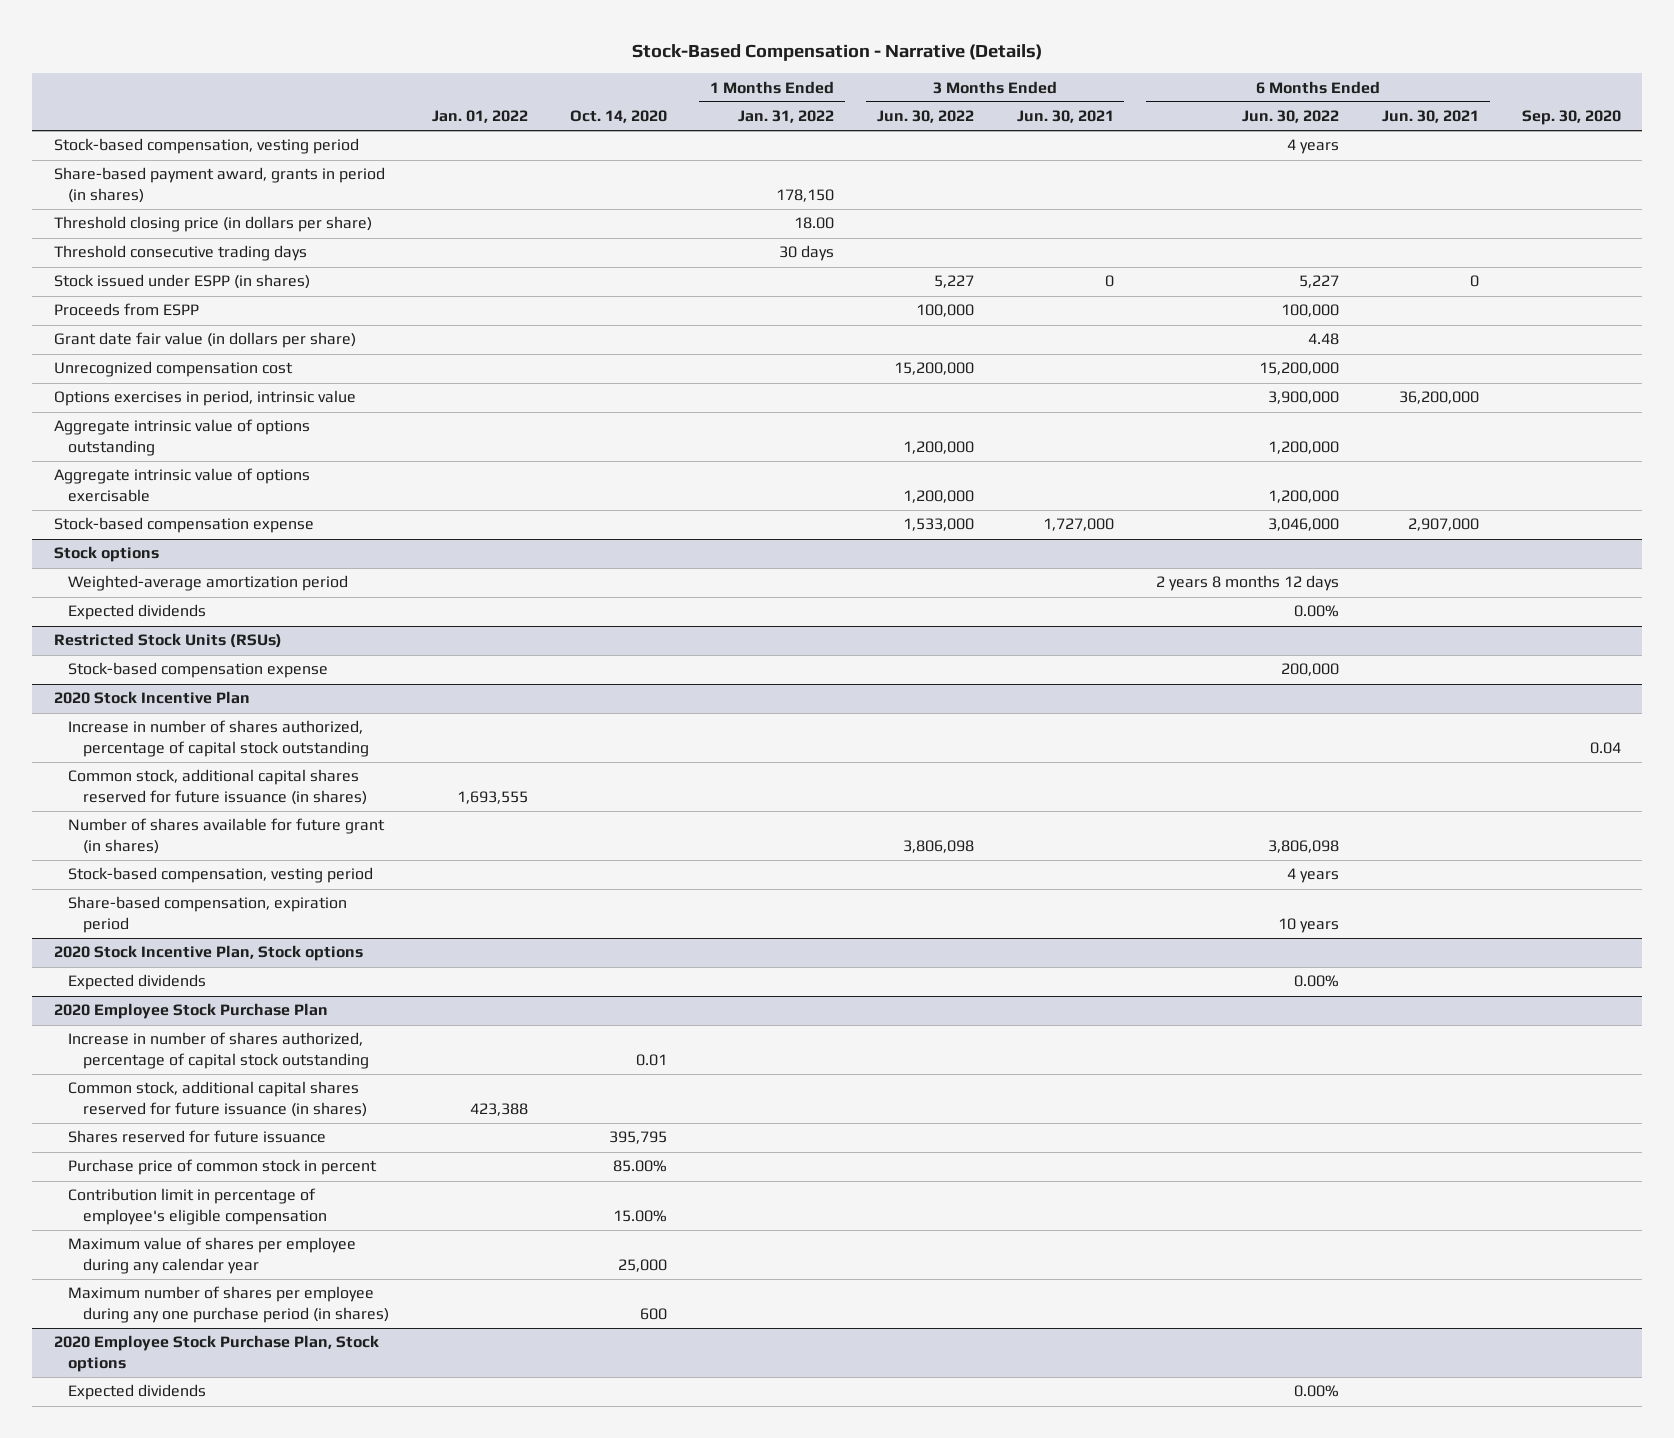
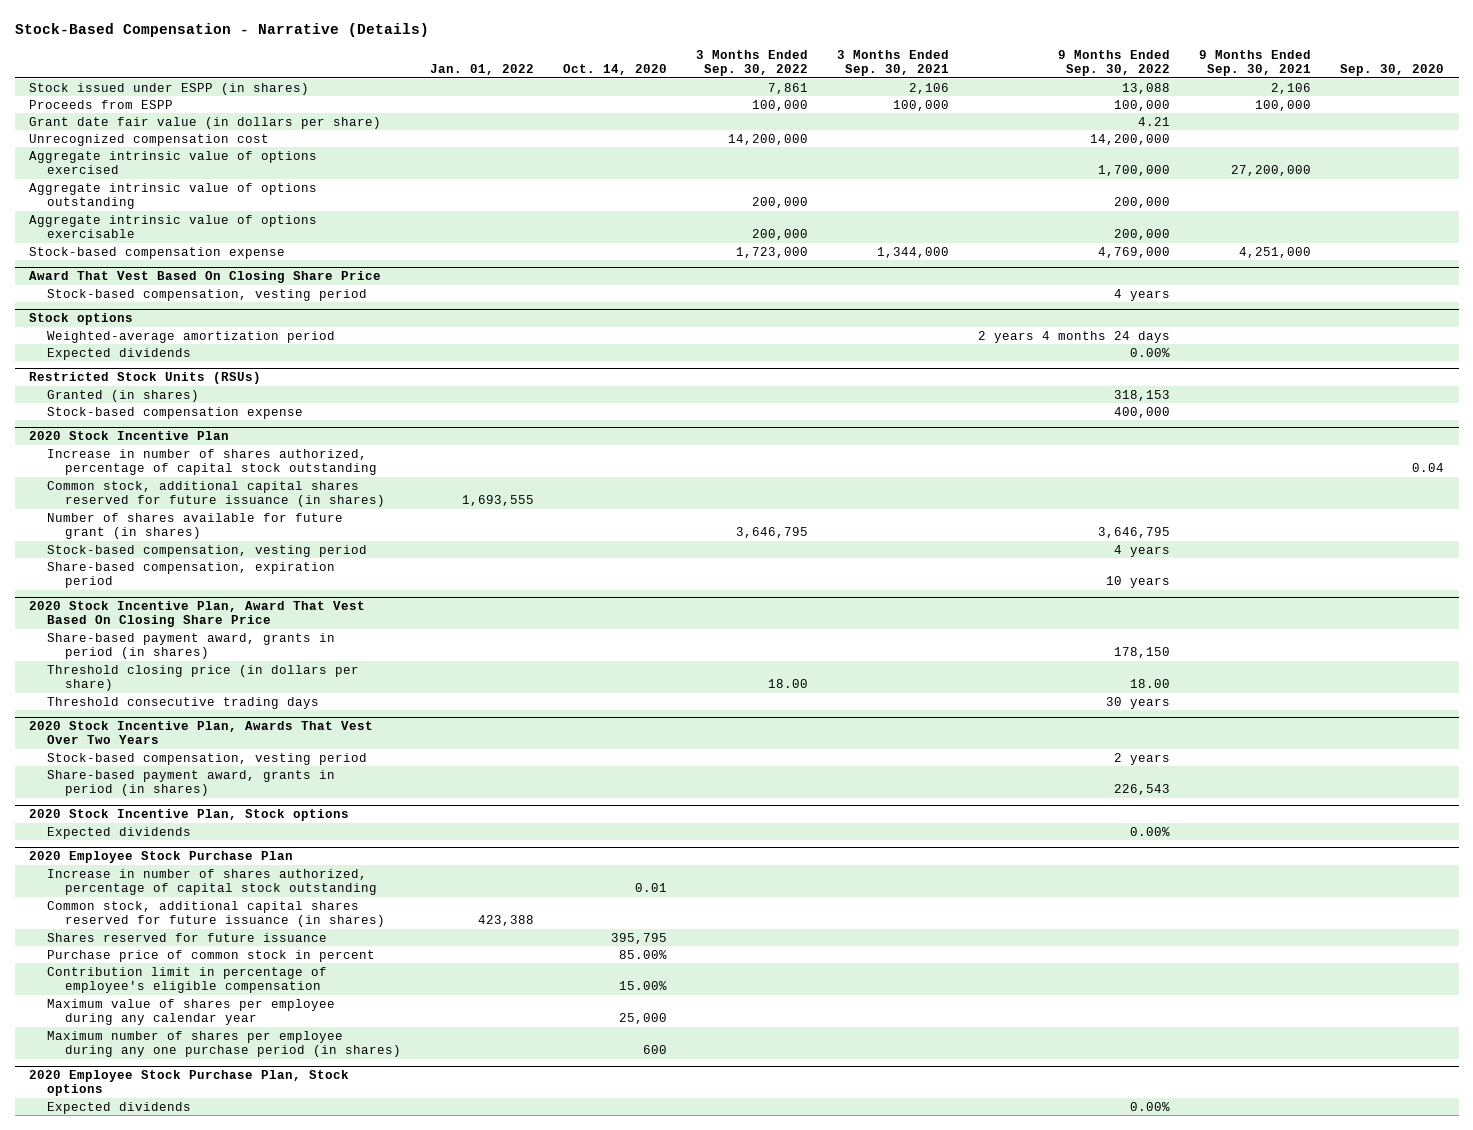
- | Jan. 01, 2022 | Oct. 14, 2020 | 1 Months Ended Jan. 31, 2022 | 3 Months Ended Jun. 30, 2022 | 3 Months Ended Jun. 30, 2021 | 6 Months Ended Jun. 30, 2022 | 6 Months Ended Jun. 30, 2021 | Sep. 30, 2020
+ | Jan. 01, 2022 | Oct. 14, 2020 | 3 Months Ended Sep. 30, 2022 | 3 Months Ended Sep. 30, 2021 | 9 Months Ended Sep. 30, 2022 | 9 Months Ended Sep. 30, 2021 | Sep. 30, 2020
- Stock-based compensation, vesting period | | | | | | 4 years | |
- Share-based payment award, grants in period (in shares) | | | 178,150 | | | | |
- Threshold closing price (in dollars per share) | | | 18.00 | | | | |
- Threshold consecutive trading days | | | 30 days | | | | |
- Options exercises in period, intrinsic value | | | | | | 3,900,000 | 36,200,000 |
+ Aggregate intrinsic value of options exercised | | | | | 1,700,000 | 27,200,000 |
+ Award That Vest Based On Closing Share Price
+ Stock-based compensation, vesting period | | | | | 4 years | |
@ Restricted Stock Units (RSUs)
+ Granted (in shares) | | | | | 318,153 | |
+ 2020 Stock Incentive Plan, Award That Vest Based On Closing Share Price
+ Share-based payment award, grants in period (in shares) | | | | | 178,150 | |
+ Threshold closing price (in dollars per share) | | | 18.00 | | 18.00 | |
+ Threshold consecutive trading days | | | | | 30 years | |
+ 2020 Stock Incentive Plan, Awards That Vest Over Two Years
+ Stock-based compensation, vesting period | | | | | 2 years | |
+ Share-based payment award, grants in period (in shares) | | | | | 226,543 | |

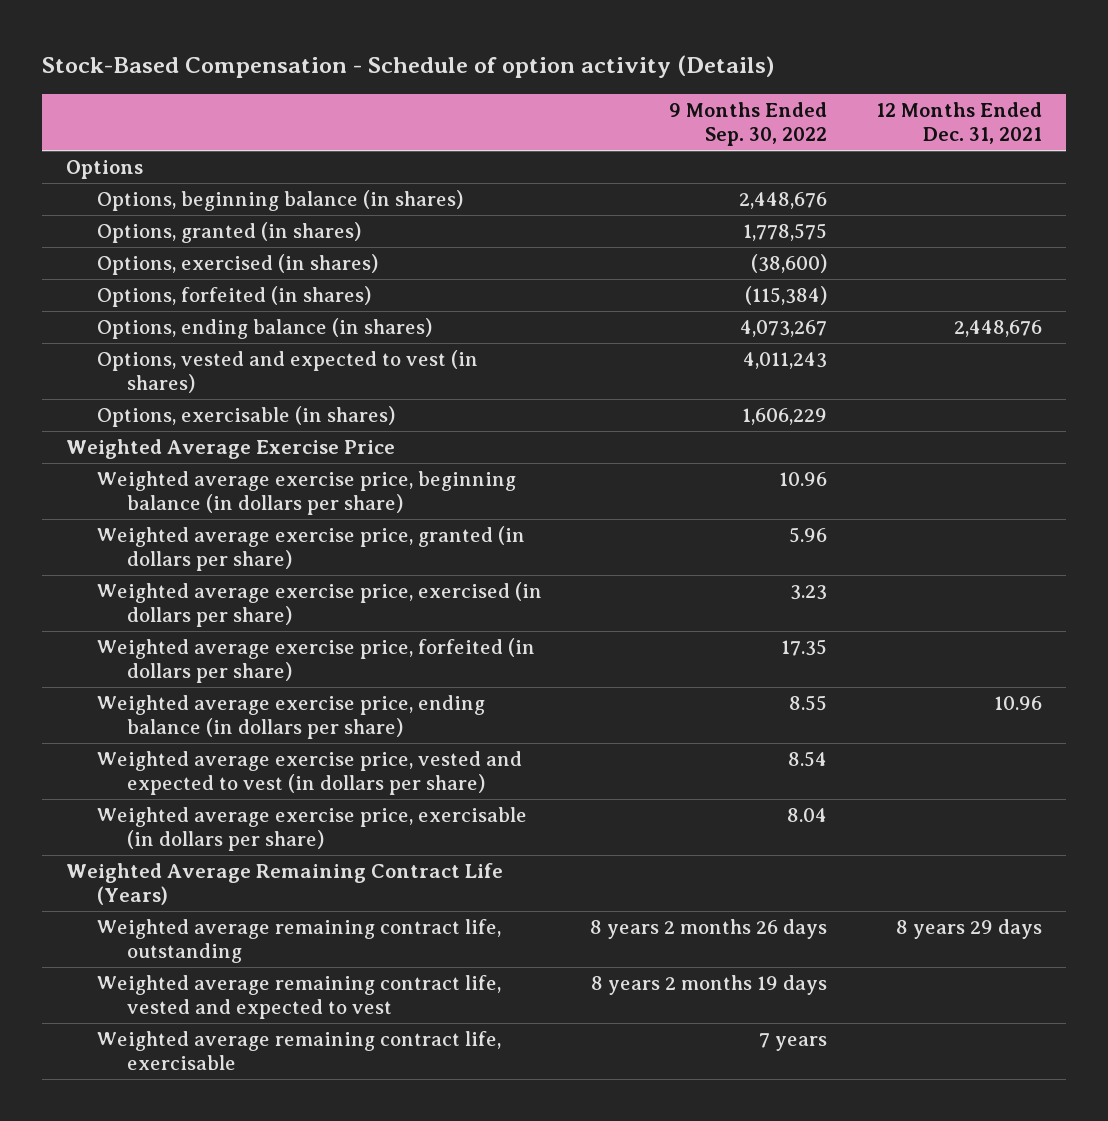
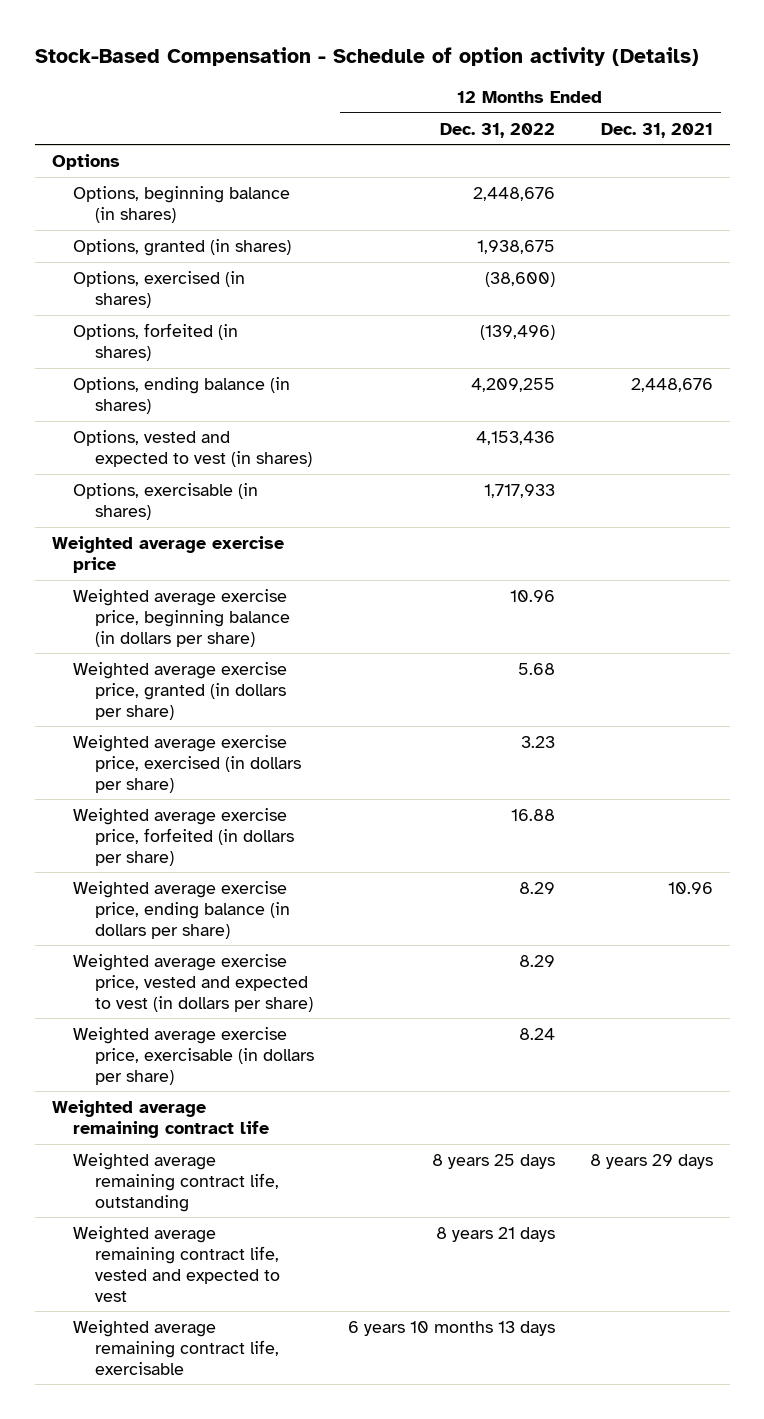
- | 9 Months Ended Sep. 30, 2022 | 12 Months Ended Dec. 31, 2021
+ | 12 Months Ended Dec. 31, 2022 | 12 Months Ended Dec. 31, 2021
- Weighted Average Exercise Price
+ Weighted average exercise price
- Weighted Average Remaining Contract Life (Years)
+ Weighted average remaining contract life

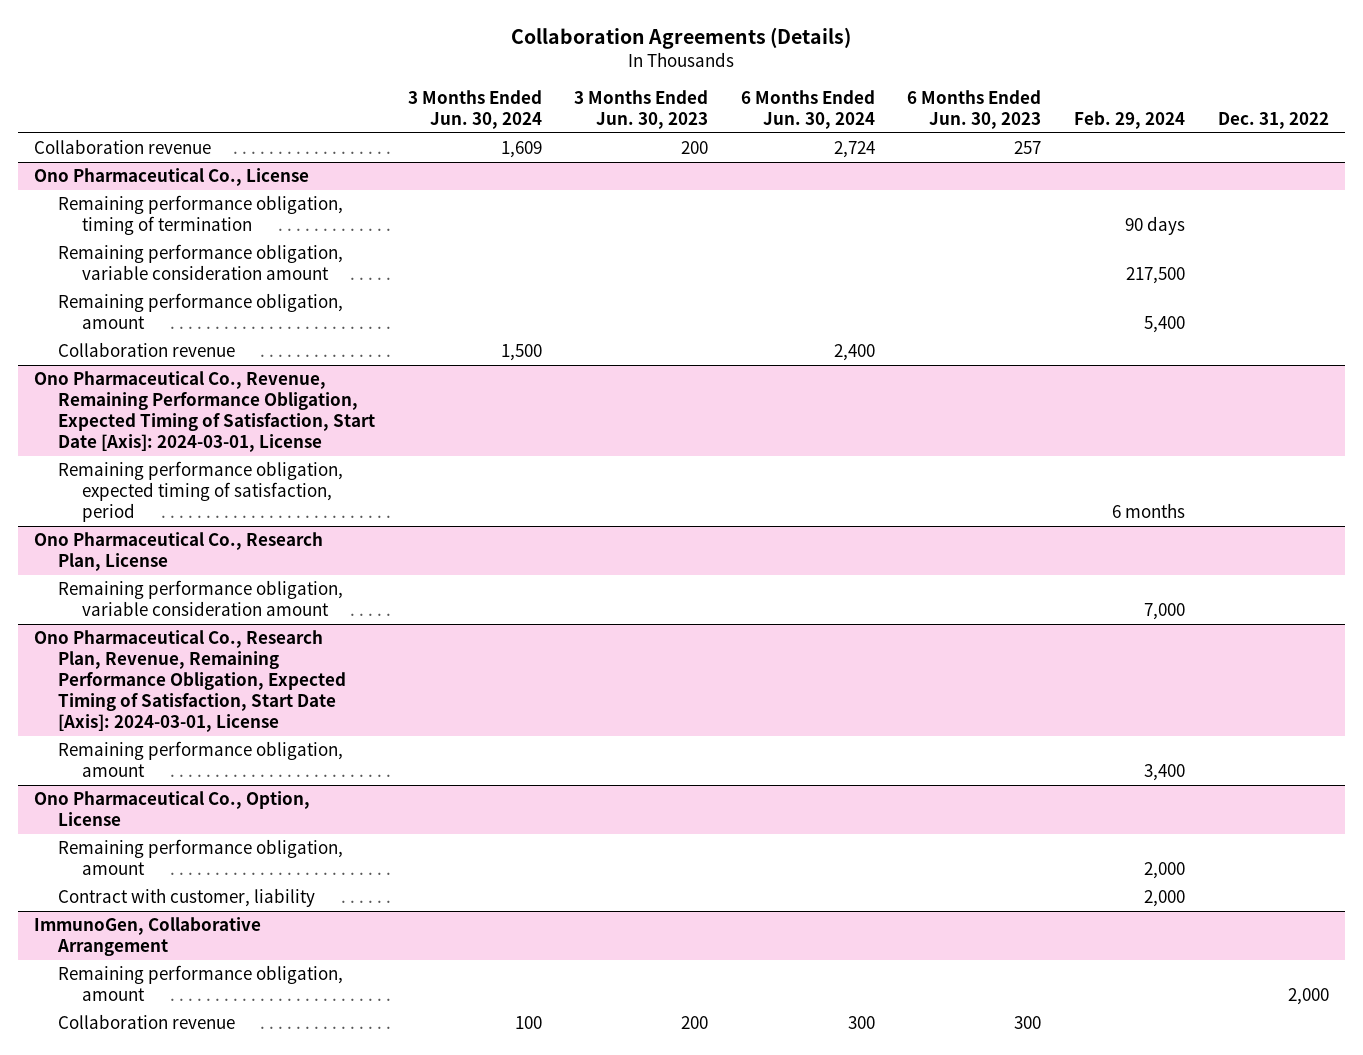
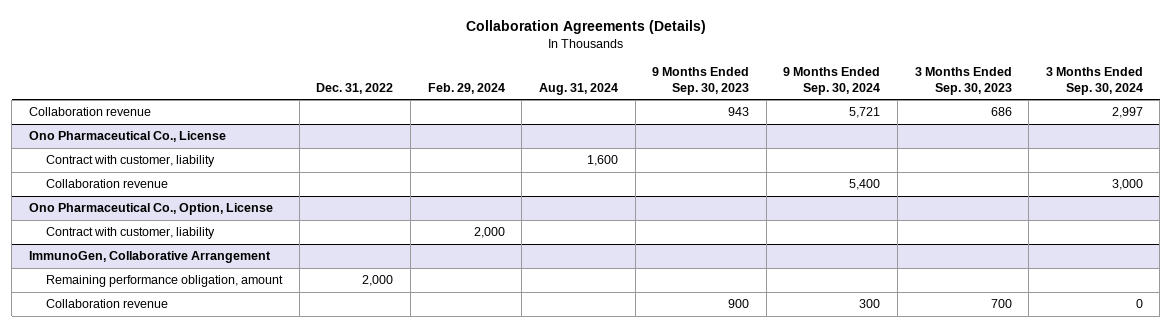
- | 3 Months Ended Jun. 30, 2024 | 3 Months Ended Jun. 30, 2023 | 6 Months Ended Jun. 30, 2024 | 6 Months Ended Jun. 30, 2023 | Feb. 29, 2024 | Dec. 31, 2022
+ | Dec. 31, 2022 | Feb. 29, 2024 | Aug. 31, 2024 | 9 Months Ended Sep. 30, 2023 | 9 Months Ended Sep. 30, 2024 | 3 Months Ended Sep. 30, 2023 | 3 Months Ended Sep. 30, 2024
@ Ono Pharmaceutical Co., License
- Remaining performance obligation, timing of termination | | | | | 90 days |
- Remaining performance obligation, variable consideration amount | | | | | 217,500 |
- Remaining performance obligation, amount | | | | | 5,400 |
+ Contract with customer, liability | | | 1,600 | | | |
- Ono Pharmaceutical Co., Revenue, Remaining Performance Obligation, Expected Timing of Satisfaction, Start Date [Axis]: 2024-03-01, License
- Remaining performance obligation, expected timing of satisfaction, period | | | | | 6 months |
- Ono Pharmaceutical Co., Research Plan, License
- Remaining performance obligation, variable consideration amount | | | | | 7,000 |
- Ono Pharmaceutical Co., Research Plan, Revenue, Remaining Performance Obligation, Expected Timing of Satisfaction, Start Date [Axis]: 2024-03-01, License
- Remaining performance obligation, amount | | | | | 3,400 |
@ Ono Pharmaceutical Co., Option, License
- Remaining performance obligation, amount | | | | | 2,000 |

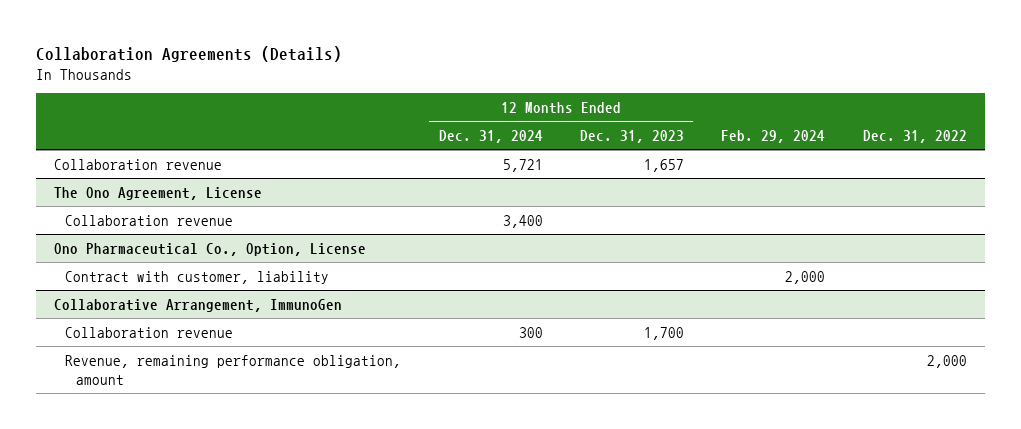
- | Dec. 31, 2022 | Feb. 29, 2024 | Aug. 31, 2024 | 9 Months Ended Sep. 30, 2023 | 9 Months Ended Sep. 30, 2024 | 3 Months Ended Sep. 30, 2023 | 3 Months Ended Sep. 30, 2024
+ | 12 Months Ended Dec. 31, 2024 | 12 Months Ended Dec. 31, 2023 | Feb. 29, 2024 | Dec. 31, 2022
- Ono Pharmaceutical Co., License
- Contract with customer, liability | | | 1,600 | | | |
- Collaboration revenue | | | | | 5,400 | | 3,000
+ The Ono Agreement, License
+ Collaboration revenue | 3,400 | | |
- ImmunoGen, Collaborative Arrangement
- Remaining performance obligation, amount | 2,000 | | | | | |
+ Collaborative Arrangement, ImmunoGen
+ Revenue, remaining performance obligation, amount | | | | 2,000

